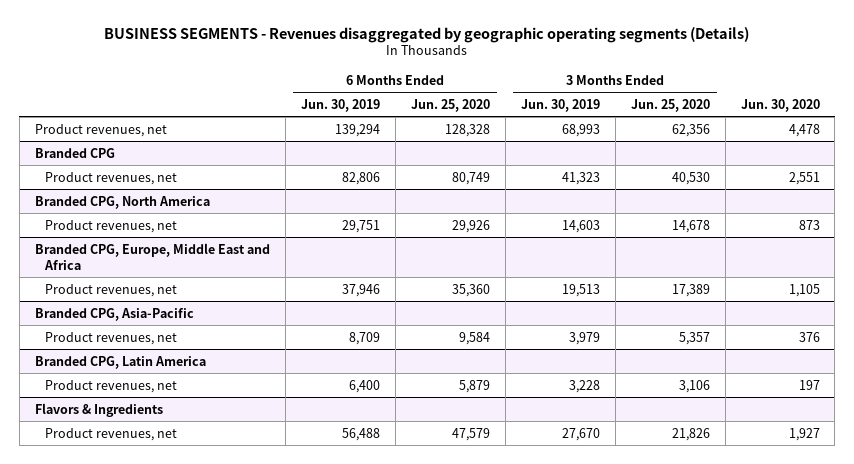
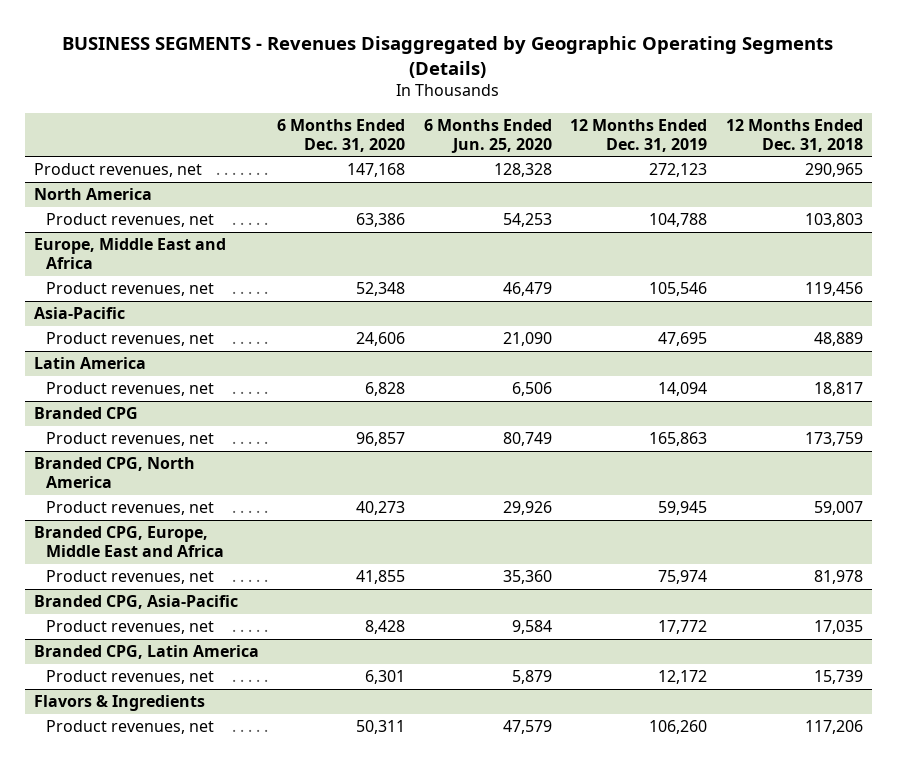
- BUSINESS SEGMENTS - Revenues disaggregated by geographic operating segments (Details)
+ BUSINESS SEGMENTS - Revenues Disaggregated by Geographic Operating Segments (Details)
- | 6 Months Ended Jun. 30, 2019 | 6 Months Ended Jun. 25, 2020 | 3 Months Ended Jun. 30, 2019 | 3 Months Ended Jun. 25, 2020 | Jun. 30, 2020
+ | 6 Months Ended Dec. 31, 2020 | 6 Months Ended Jun. 25, 2020 | 12 Months Ended Dec. 31, 2019 | 12 Months Ended Dec. 31, 2018
+ North America
+ Product revenues, net | 63,386 | 54,253 | 104,788 | 103,803
+ Europe, Middle East and Africa
+ Product revenues, net | 52,348 | 46,479 | 105,546 | 119,456
+ Asia-Pacific
+ Product revenues, net | 24,606 | 21,090 | 47,695 | 48,889
+ Latin America
+ Product revenues, net | 6,828 | 6,506 | 14,094 | 18,817

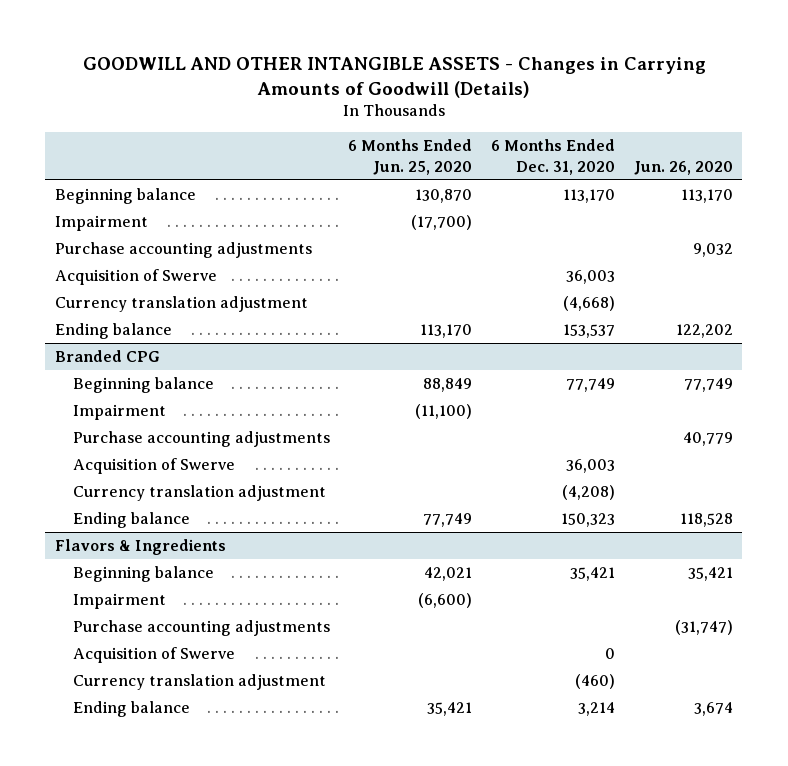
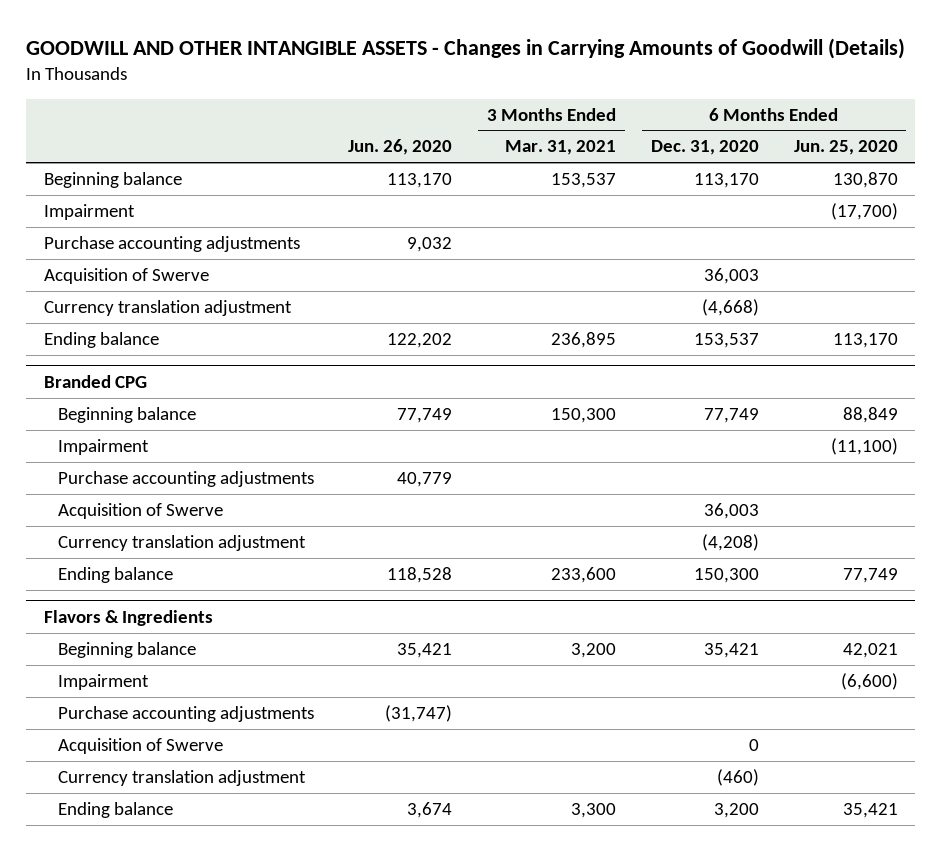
- | 6 Months Ended Jun. 25, 2020 | 6 Months Ended Dec. 31, 2020 | Jun. 26, 2020
+ | Jun. 26, 2020 | 3 Months Ended Mar. 31, 2021 | 6 Months Ended Dec. 31, 2020 | 6 Months Ended Jun. 25, 2020
@ Branded CPG
- Ending balance | 77,749 | 150,323 | 118,528
+ Ending balance | 118,528 | 233,600 | 150,300 | 77,749
@ Flavors & Ingredients
- Ending balance | 35,421 | 3,214 | 3,674
+ Ending balance | 3,674 | 3,300 | 3,200 | 35,421

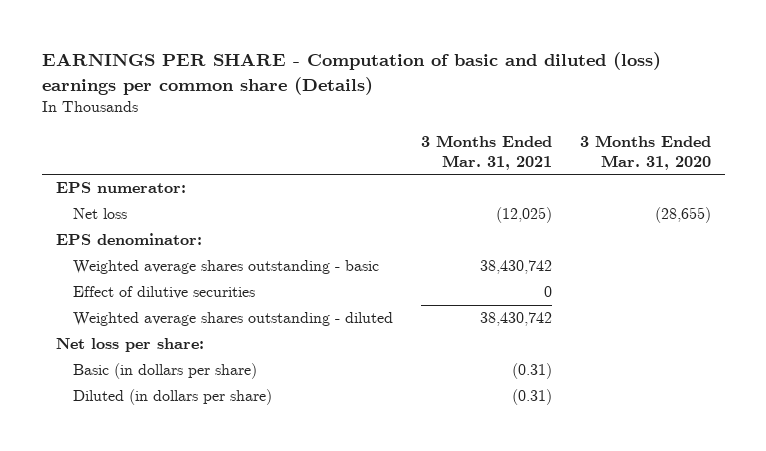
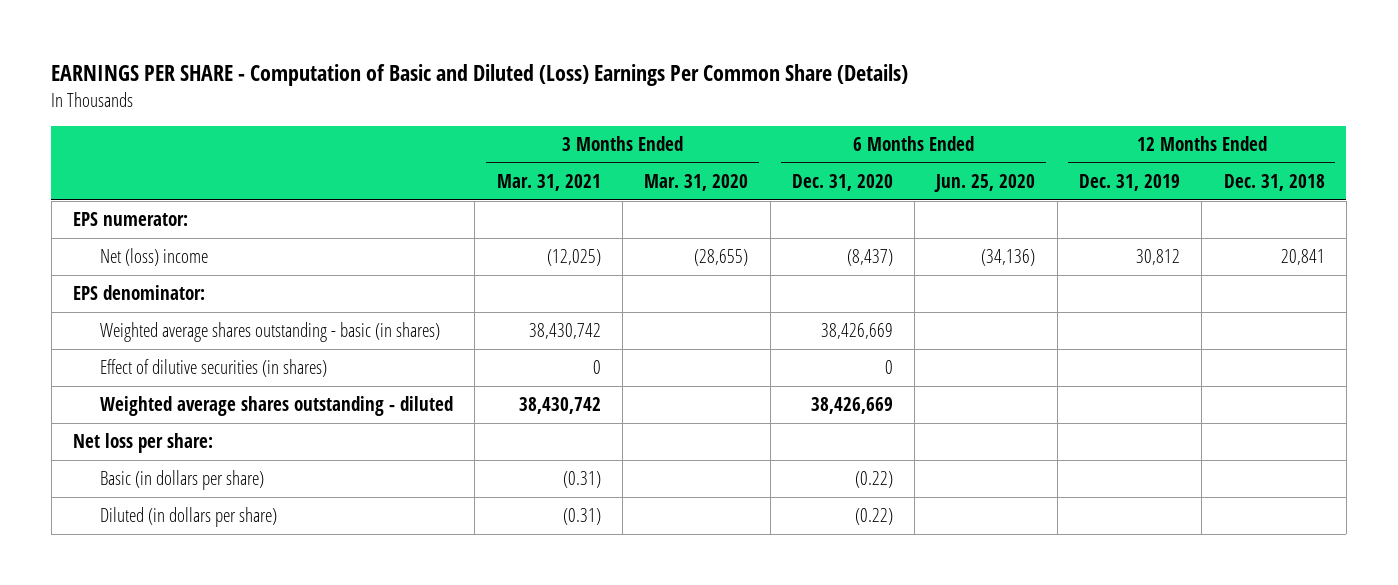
- EARNINGS PER SHARE - Computation of basic and diluted (loss) earnings per common share (Details)
+ EARNINGS PER SHARE - Computation of Basic and Diluted (Loss) Earnings Per Common Share (Details)
- | 3 Months Ended Mar. 31, 2021 | 3 Months Ended Mar. 31, 2020
+ | 3 Months Ended Mar. 31, 2021 | 3 Months Ended Mar. 31, 2020 | 6 Months Ended Dec. 31, 2020 | 6 Months Ended Jun. 25, 2020 | 12 Months Ended Dec. 31, 2019 | 12 Months Ended Dec. 31, 2018
- Net loss | (12,025) | (28,655)
+ Net (loss) income | (12,025) | (28,655) | (8,437) | (34,136) | 30,812 | 20,841
- Weighted average shares outstanding - basic | 38,430,742 |
- Effect of dilutive securities | 0 |
+ Weighted average shares outstanding - basic (in shares) | 38,430,742 | | 38,426,669 | | |
+ Effect of dilutive securities (in shares) | 0 | | 0 | | |

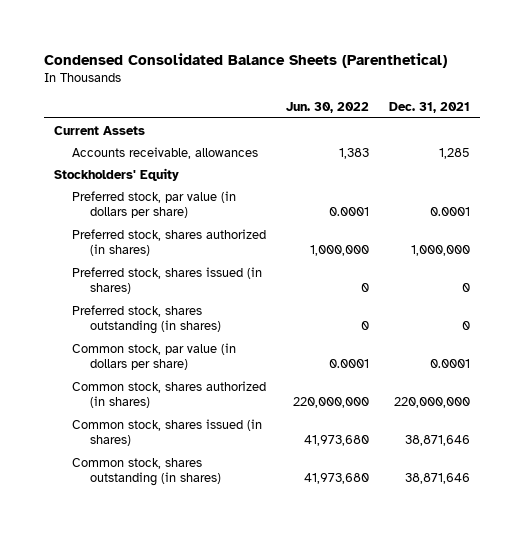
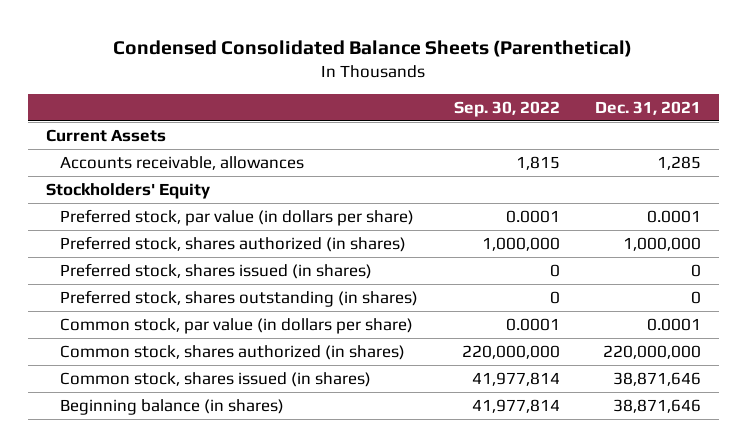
- | Jun. 30, 2022 | Dec. 31, 2021
+ | Sep. 30, 2022 | Dec. 31, 2021
- Common stock, shares outstanding (in shares) | 41,973,680 | 38,871,646
+ Beginning balance (in shares) | 41,977,814 | 38,871,646

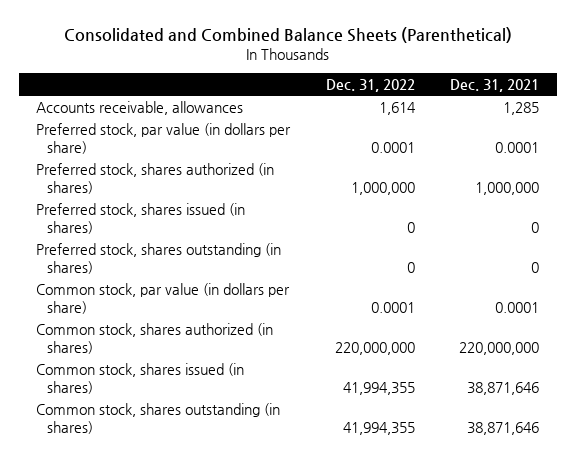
- Condensed Consolidated Balance Sheets (Parenthetical)
+ Consolidated and Combined Balance Sheets (Parenthetical)
- | Sep. 30, 2022 | Dec. 31, 2021
+ | Dec. 31, 2022 | Dec. 31, 2021
- Current Assets
- Stockholders' Equity
- Beginning balance (in shares) | 41,977,814 | 38,871,646
+ Common stock, shares outstanding (in shares) | 41,994,355 | 38,871,646

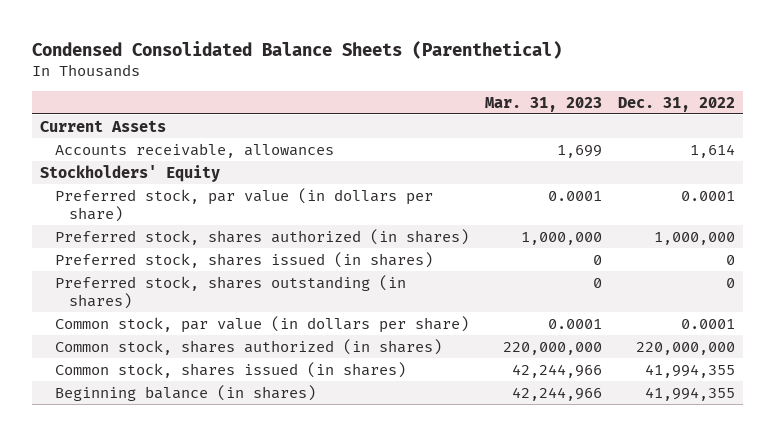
- Consolidated and Combined Balance Sheets (Parenthetical)
+ Condensed Consolidated Balance Sheets (Parenthetical)
- | Dec. 31, 2022 | Dec. 31, 2021
+ | Mar. 31, 2023 | Dec. 31, 2022
+ Current Assets
+ Stockholders' Equity
- Common stock, shares outstanding (in shares) | 41,994,355 | 38,871,646
+ Beginning balance (in shares) | 42,244,966 | 41,994,355

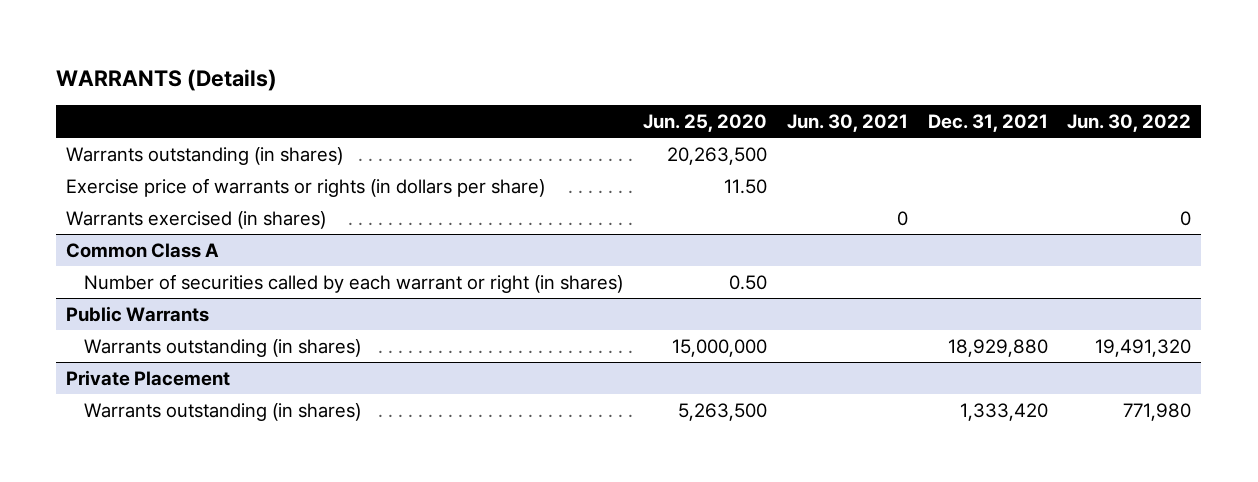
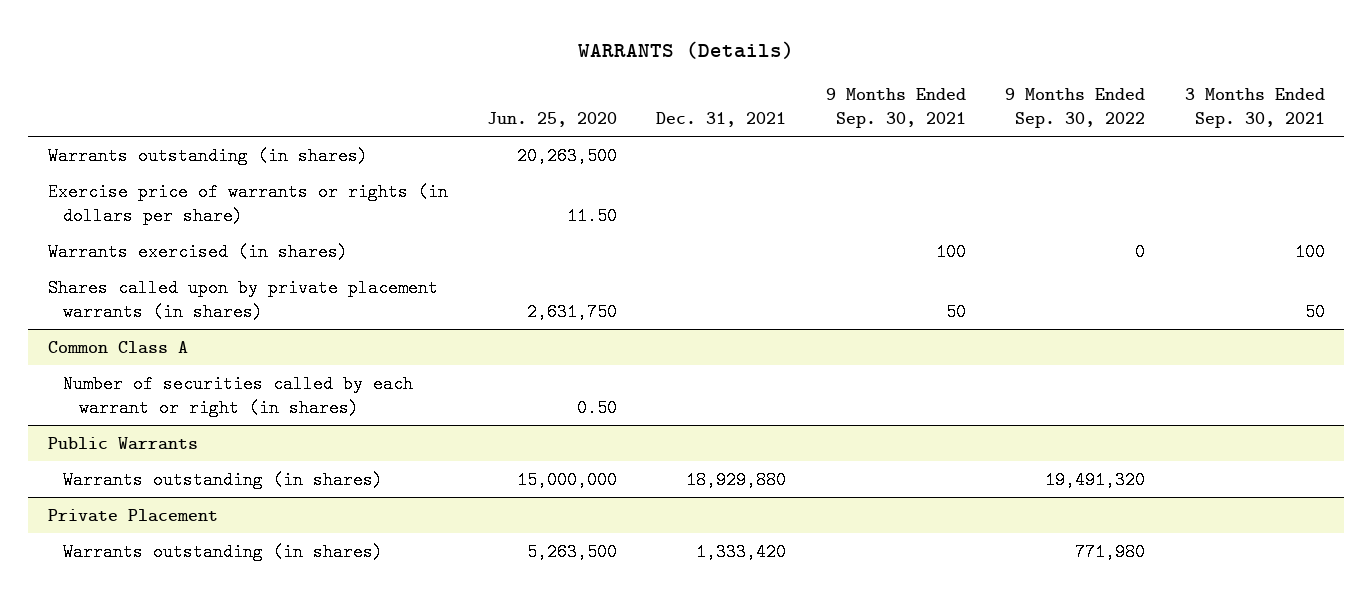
- | Jun. 25, 2020 | Jun. 30, 2021 | Dec. 31, 2021 | Jun. 30, 2022
+ | Jun. 25, 2020 | Dec. 31, 2021 | 9 Months Ended Sep. 30, 2021 | 9 Months Ended Sep. 30, 2022 | 3 Months Ended Sep. 30, 2021
+ Shares called upon by private placement warrants (in shares) | 2,631,750 | | 50 | | 50

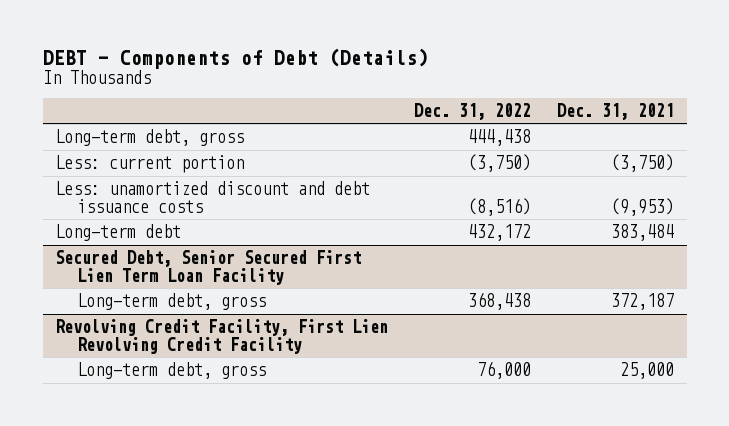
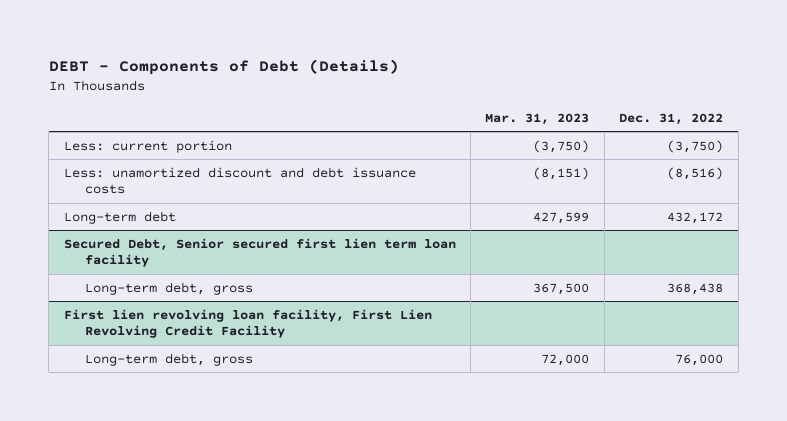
- | Dec. 31, 2022 | Dec. 31, 2021
+ | Mar. 31, 2023 | Dec. 31, 2022
- Long-term debt, gross | 444,438 |
- Secured Debt, Senior Secured First Lien Term Loan Facility
+ Secured Debt, Senior secured first lien term loan facility
- Revolving Credit Facility, First Lien Revolving Credit Facility
+ First lien revolving loan facility, First Lien Revolving Credit Facility

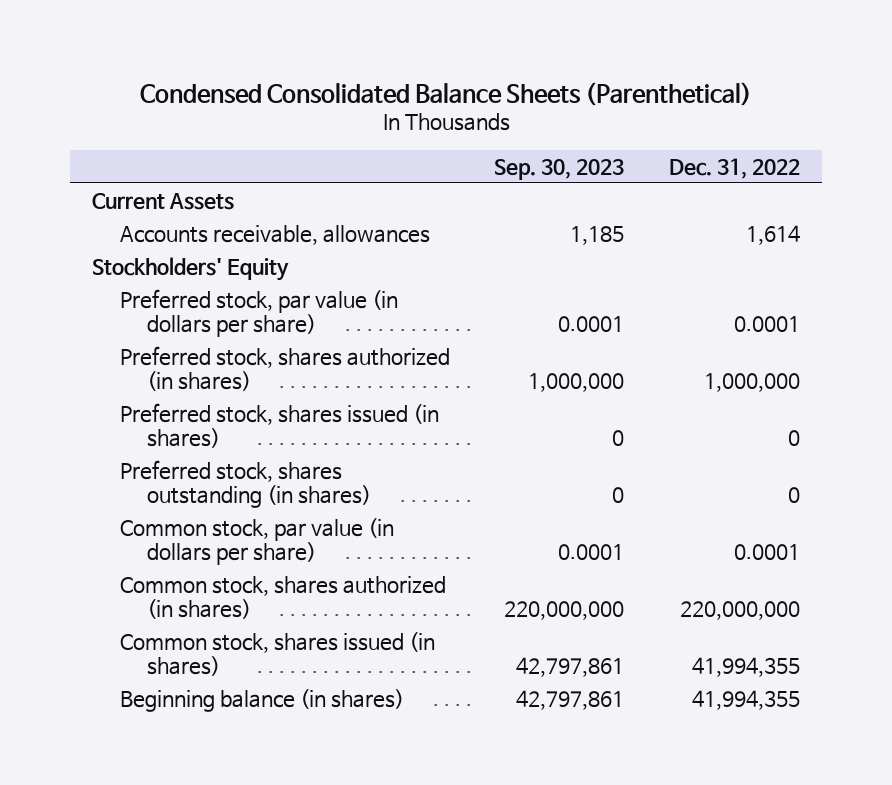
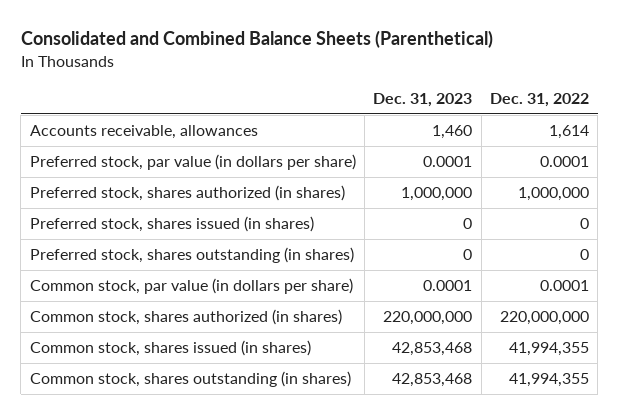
- Condensed Consolidated Balance Sheets (Parenthetical)
+ Consolidated and Combined Balance Sheets (Parenthetical)
- | Sep. 30, 2023 | Dec. 31, 2022
+ | Dec. 31, 2023 | Dec. 31, 2022
- Current Assets
- Stockholders' Equity
- Beginning balance (in shares) | 42,797,861 | 41,994,355
+ Common stock, shares outstanding (in shares) | 42,853,468 | 41,994,355

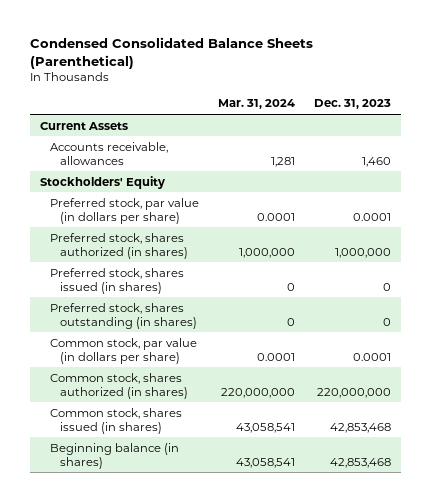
- Consolidated and Combined Balance Sheets (Parenthetical)
+ Condensed Consolidated Balance Sheets (Parenthetical)
- | Dec. 31, 2023 | Dec. 31, 2022
+ | Mar. 31, 2024 | Dec. 31, 2023
+ Current Assets
+ Stockholders' Equity
- Common stock, shares outstanding (in shares) | 42,853,468 | 41,994,355
+ Beginning balance (in shares) | 43,058,541 | 42,853,468

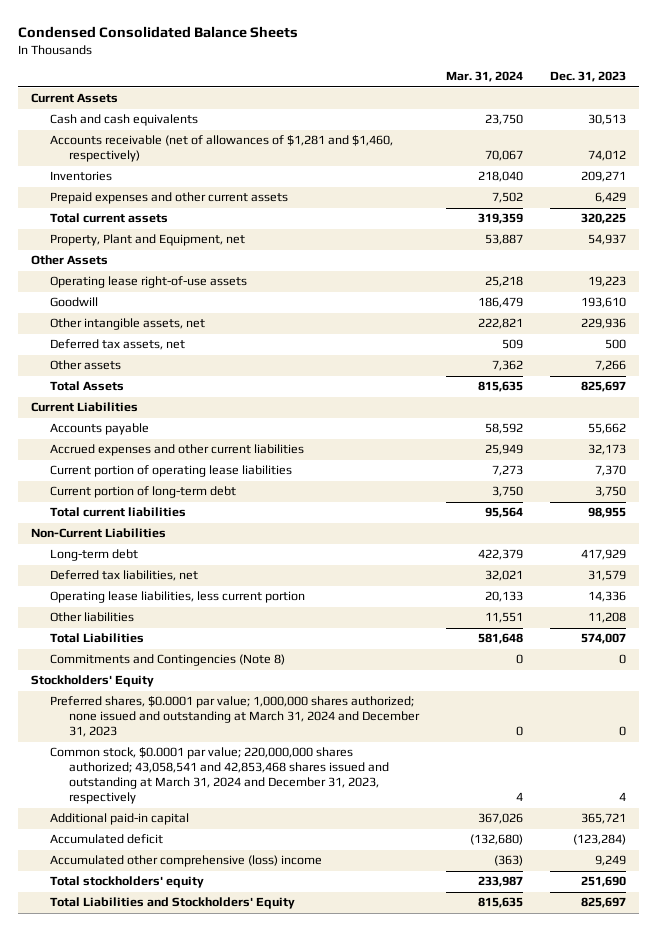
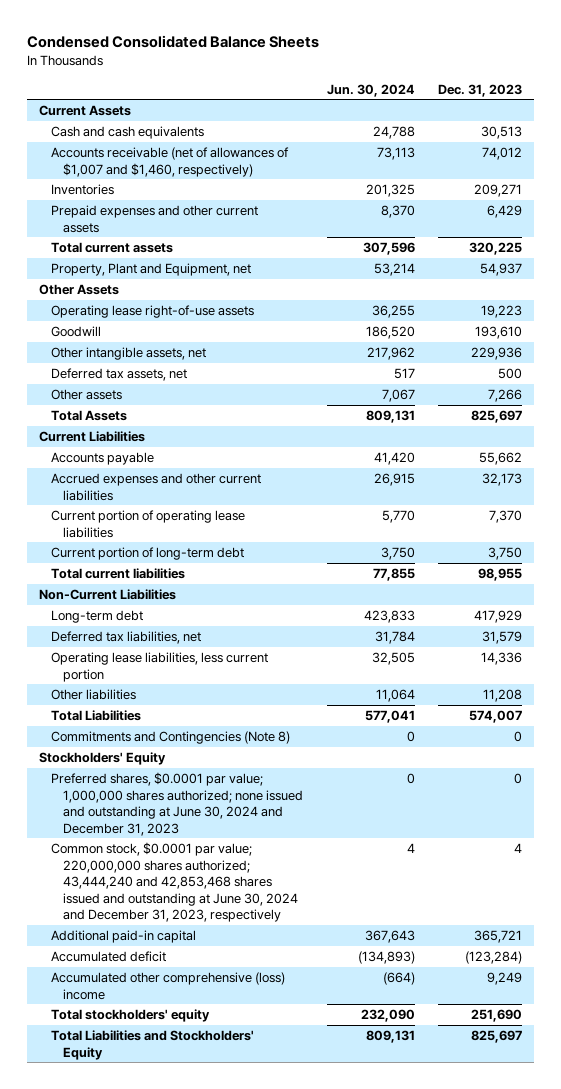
- | Mar. 31, 2024 | Dec. 31, 2023
+ | Jun. 30, 2024 | Dec. 31, 2023
- Accounts receivable (net of allowances of $1,281 and $1,460, respectively) | 70,067 | 74,012
+ Accounts receivable (net of allowances of $1,007 and $1,460, respectively) | 73,113 | 74,012
- Preferred shares, $0.0001 par value; 1,000,000 shares authorized; none issued and outstanding at March 31, 2024 and December 31, 2023 | 0 | 0
- Common stock, $0.0001 par value; 220,000,000 shares authorized; 43,058,541 and 42,853,468 shares issued and outstanding at March 31, 2024 and December 31, 2023, respectively | 4 | 4
+ Preferred shares, $0.0001 par value; 1,000,000 shares authorized; none issued and outstanding at June 30, 2024 and December 31, 2023 | 0 | 0
+ Common stock, $0.0001 par value; 220,000,000 shares authorized; 43,444,240 and 42,853,468 shares issued and outstanding at June 30, 2024 and December 31, 2023, respectively | 4 | 4

